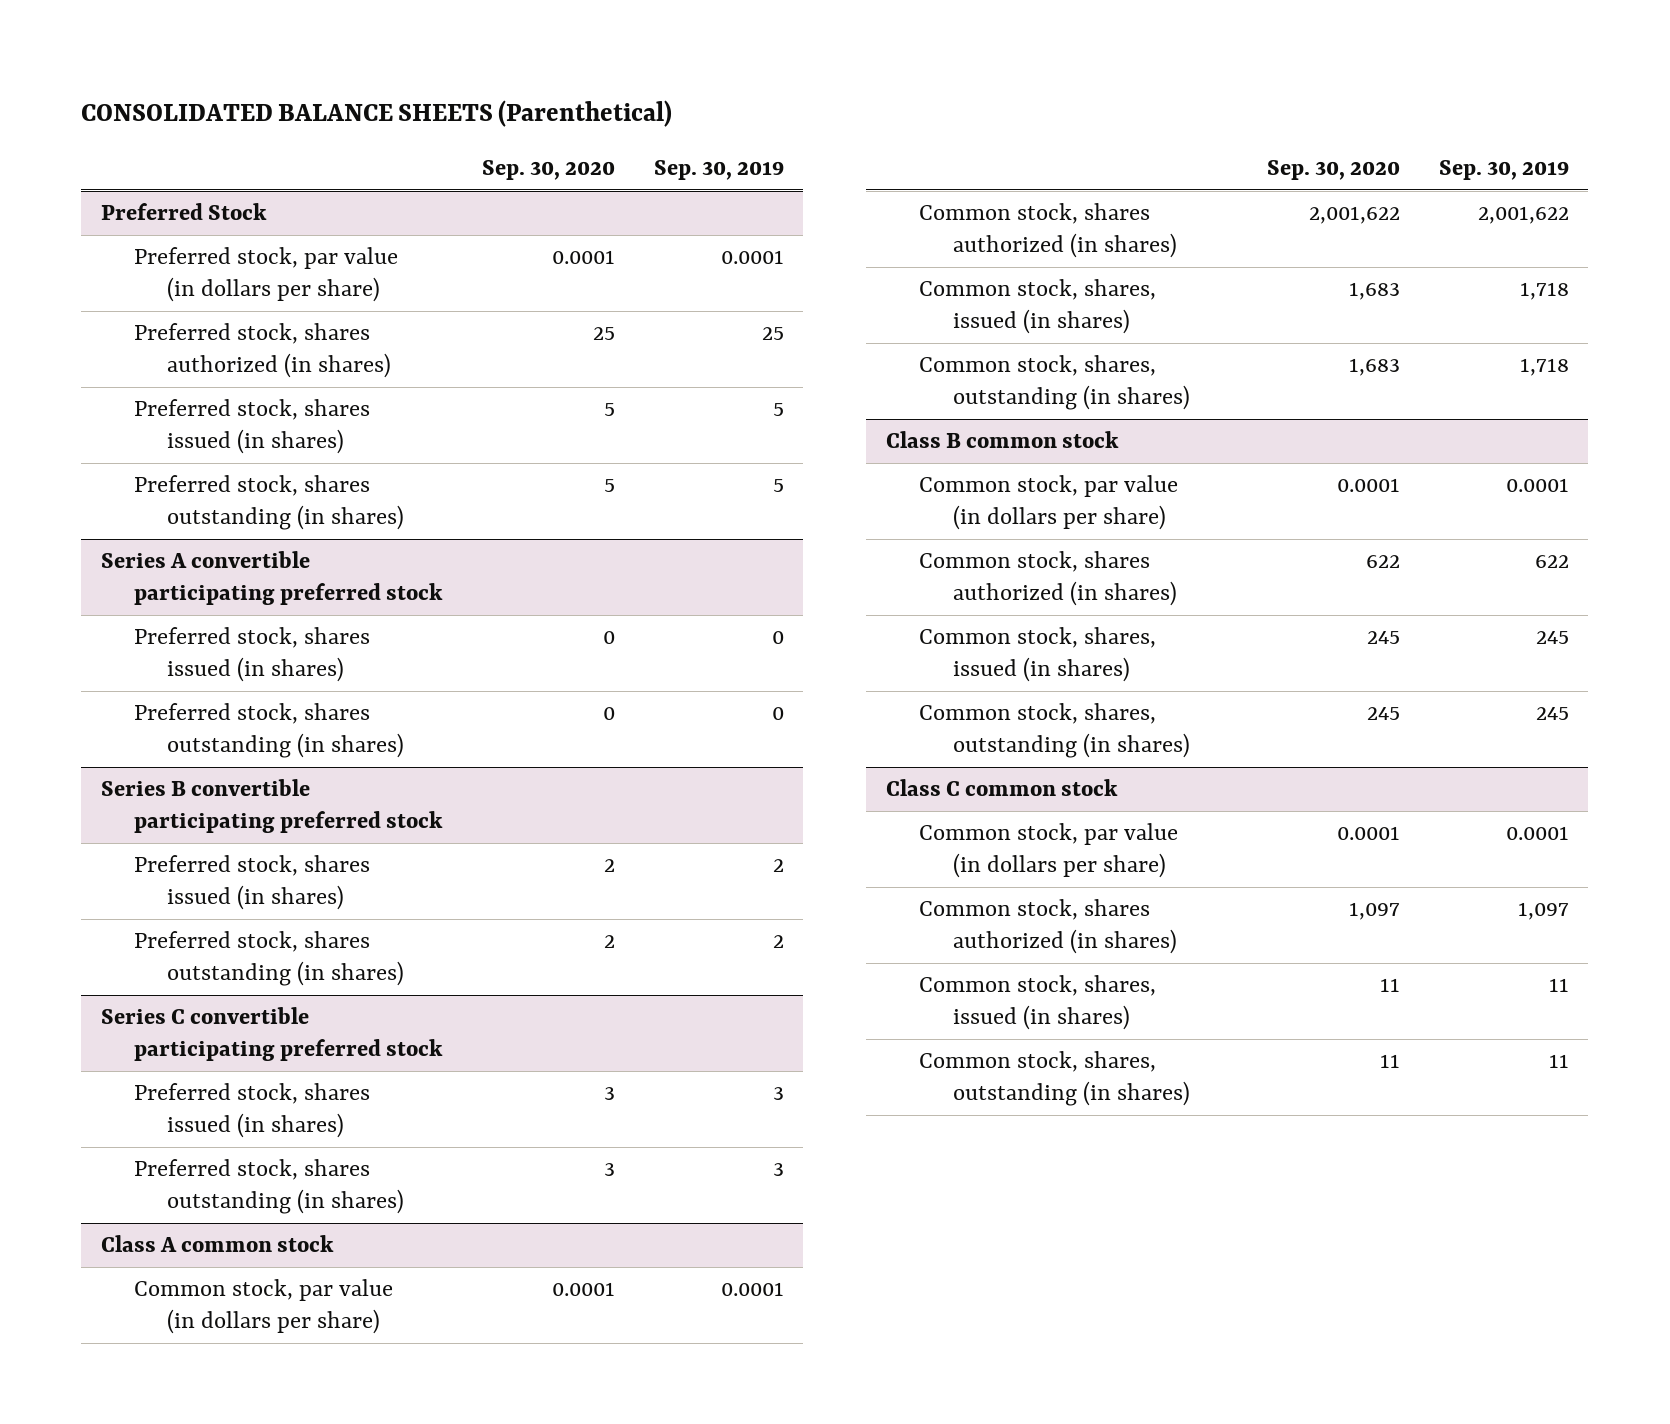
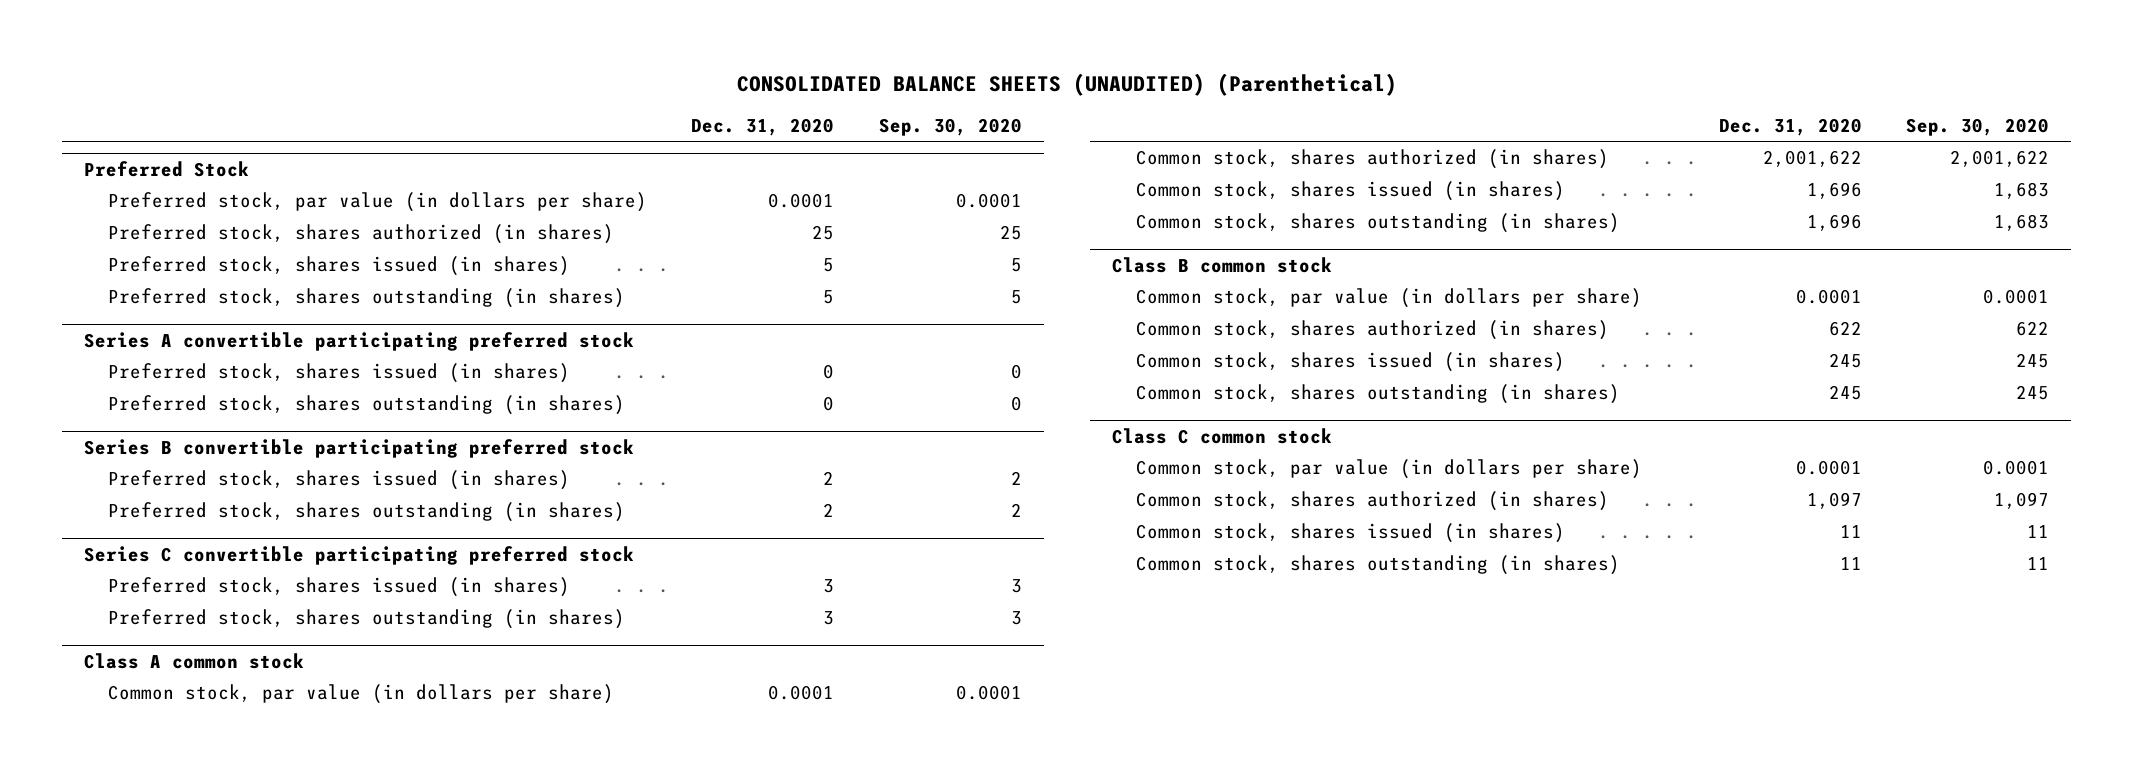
- CONSOLIDATED BALANCE SHEETS (Parenthetical)
+ CONSOLIDATED BALANCE SHEETS (UNAUDITED) (Parenthetical)
- | Sep. 30, 2020 | Sep. 30, 2019
+ | Dec. 31, 2020 | Sep. 30, 2020
@ Class A common stock
- Common stock, shares, issued (in shares) | 1,683 | 1,718
- Common stock, shares, outstanding (in shares) | 1,683 | 1,718
+ Common stock, shares issued (in shares) | 1,696 | 1,683
+ Common stock, shares outstanding (in shares) | 1,696 | 1,683
@ Class B common stock
- Common stock, shares, issued (in shares) | 245 | 245
- Common stock, shares, outstanding (in shares) | 245 | 245
+ Common stock, shares issued (in shares) | 245 | 245
+ Common stock, shares outstanding (in shares) | 245 | 245
@ Class C common stock
- Common stock, shares, issued (in shares) | 11 | 11
- Common stock, shares, outstanding (in shares) | 11 | 11
+ Common stock, shares issued (in shares) | 11 | 11
+ Common stock, shares outstanding (in shares) | 11 | 11

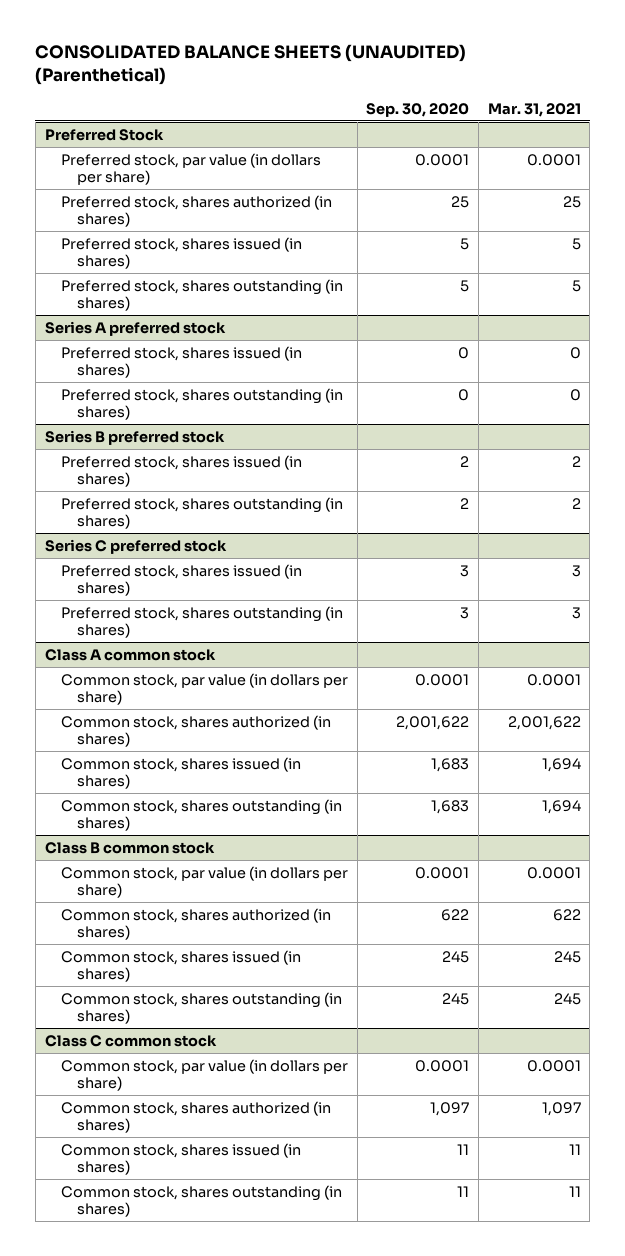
- | Dec. 31, 2020 | Sep. 30, 2020
+ | Sep. 30, 2020 | Mar. 31, 2021
- Series A convertible participating preferred stock
+ Series A preferred stock
- Series B convertible participating preferred stock
+ Series B preferred stock
- Series C convertible participating preferred stock
+ Series C preferred stock

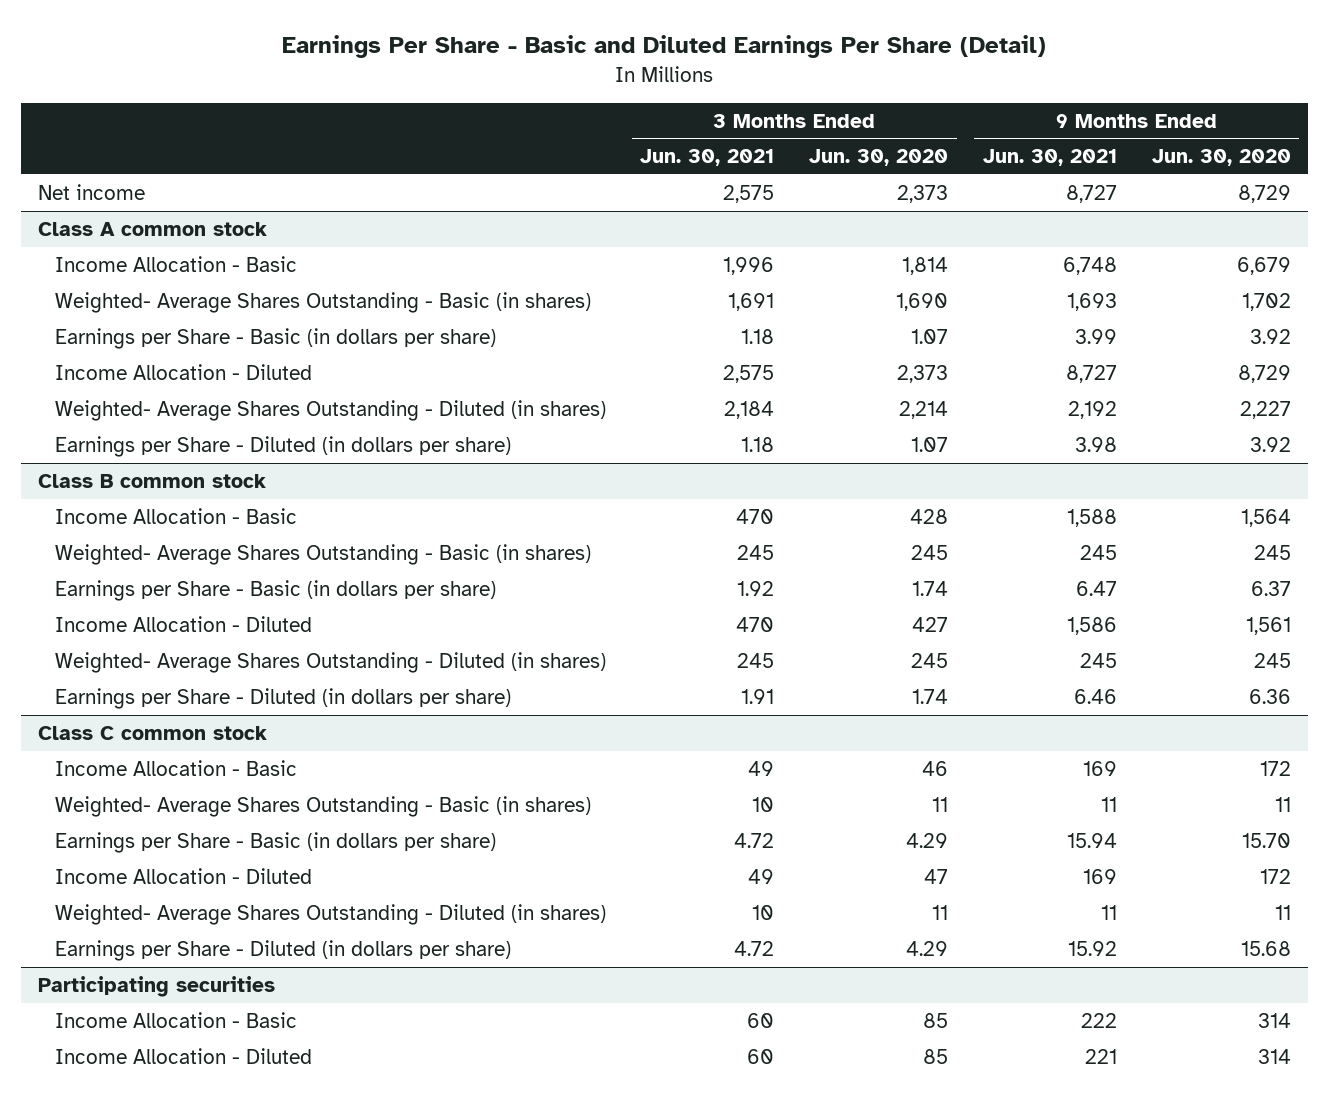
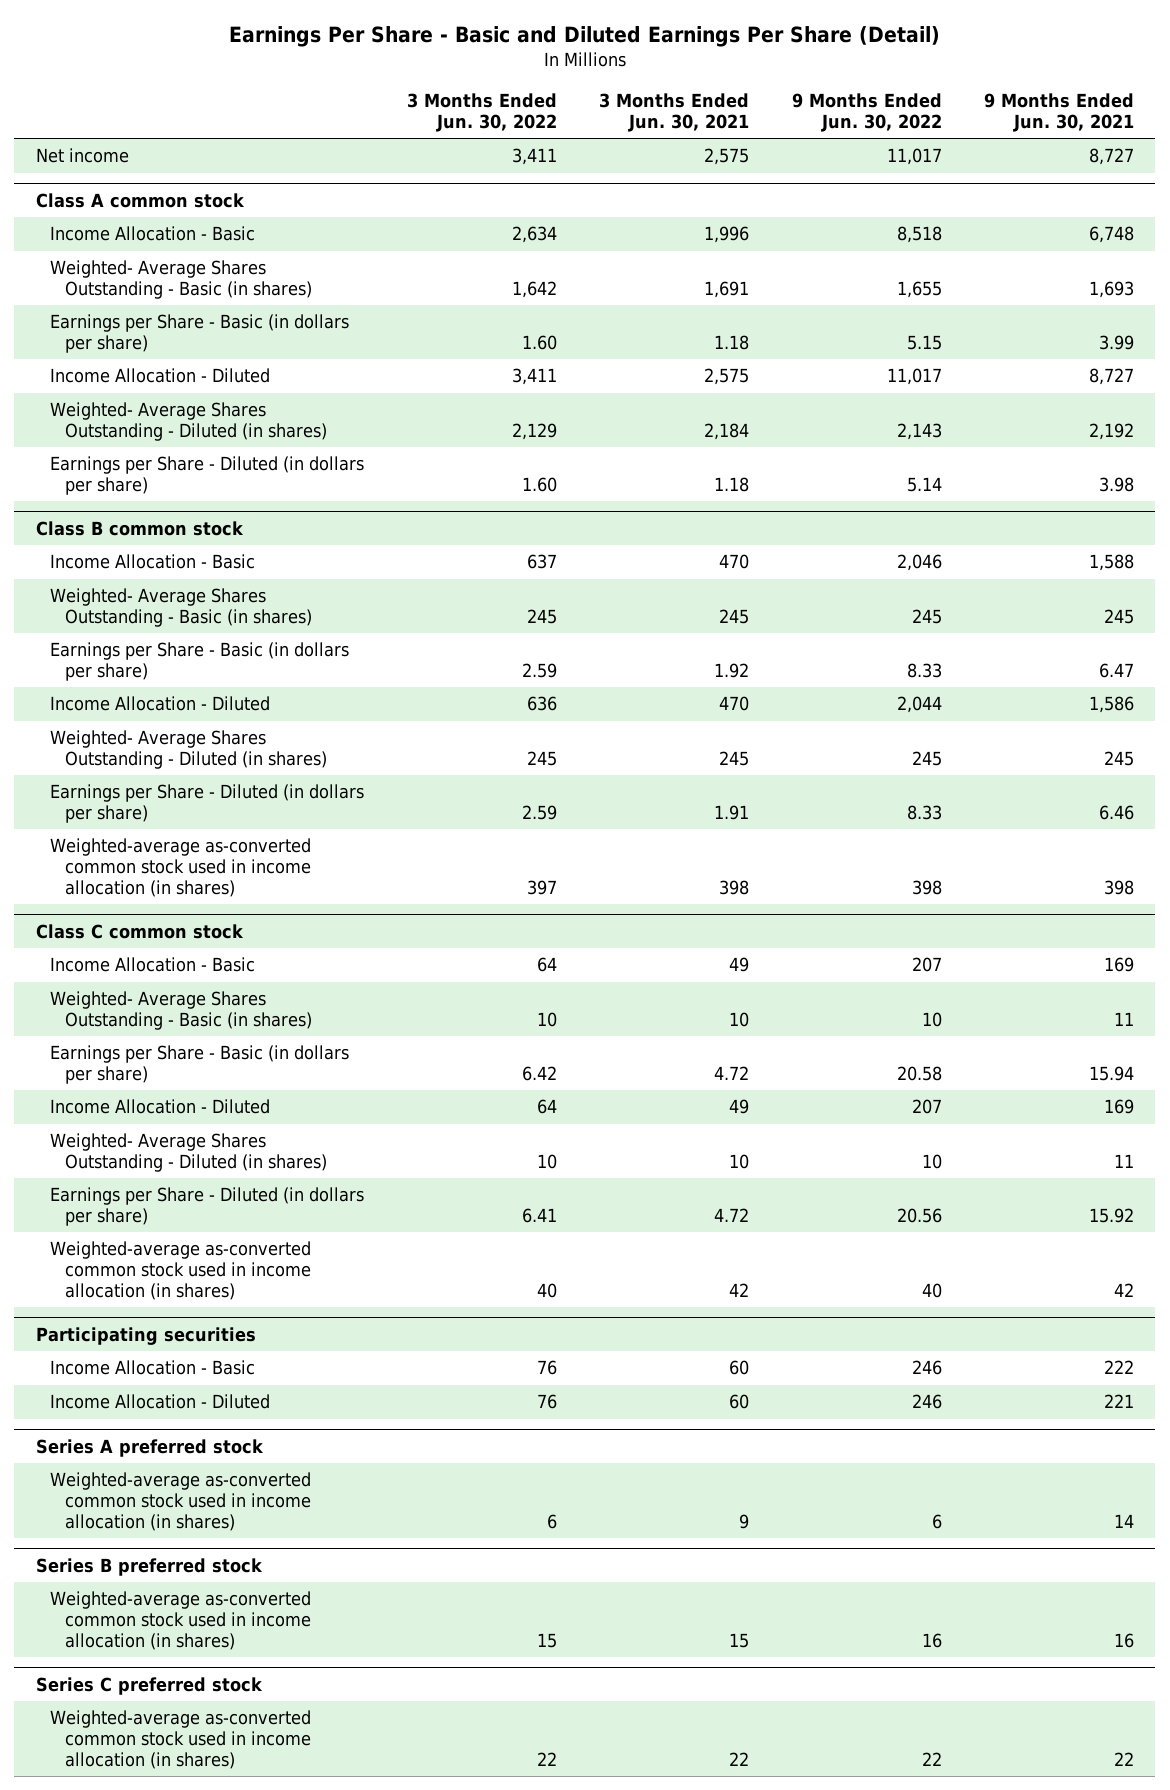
- | 3 Months Ended Jun. 30, 2021 | 3 Months Ended Jun. 30, 2020 | 9 Months Ended Jun. 30, 2021 | 9 Months Ended Jun. 30, 2020
+ | 3 Months Ended Jun. 30, 2022 | 3 Months Ended Jun. 30, 2021 | 9 Months Ended Jun. 30, 2022 | 9 Months Ended Jun. 30, 2021
@ Class B common stock
+ Weighted-average as-converted common stock used in income allocation (in shares) | 397 | 398 | 398 | 398
@ Class C common stock
+ Weighted-average as-converted common stock used in income allocation (in shares) | 40 | 42 | 40 | 42
+ Series A preferred stock
+ Weighted-average as-converted common stock used in income allocation (in shares) | 6 | 9 | 6 | 14
+ Series B preferred stock
+ Weighted-average as-converted common stock used in income allocation (in shares) | 15 | 15 | 16 | 16
+ Series C preferred stock
+ Weighted-average as-converted common stock used in income allocation (in shares) | 22 | 22 | 22 | 22

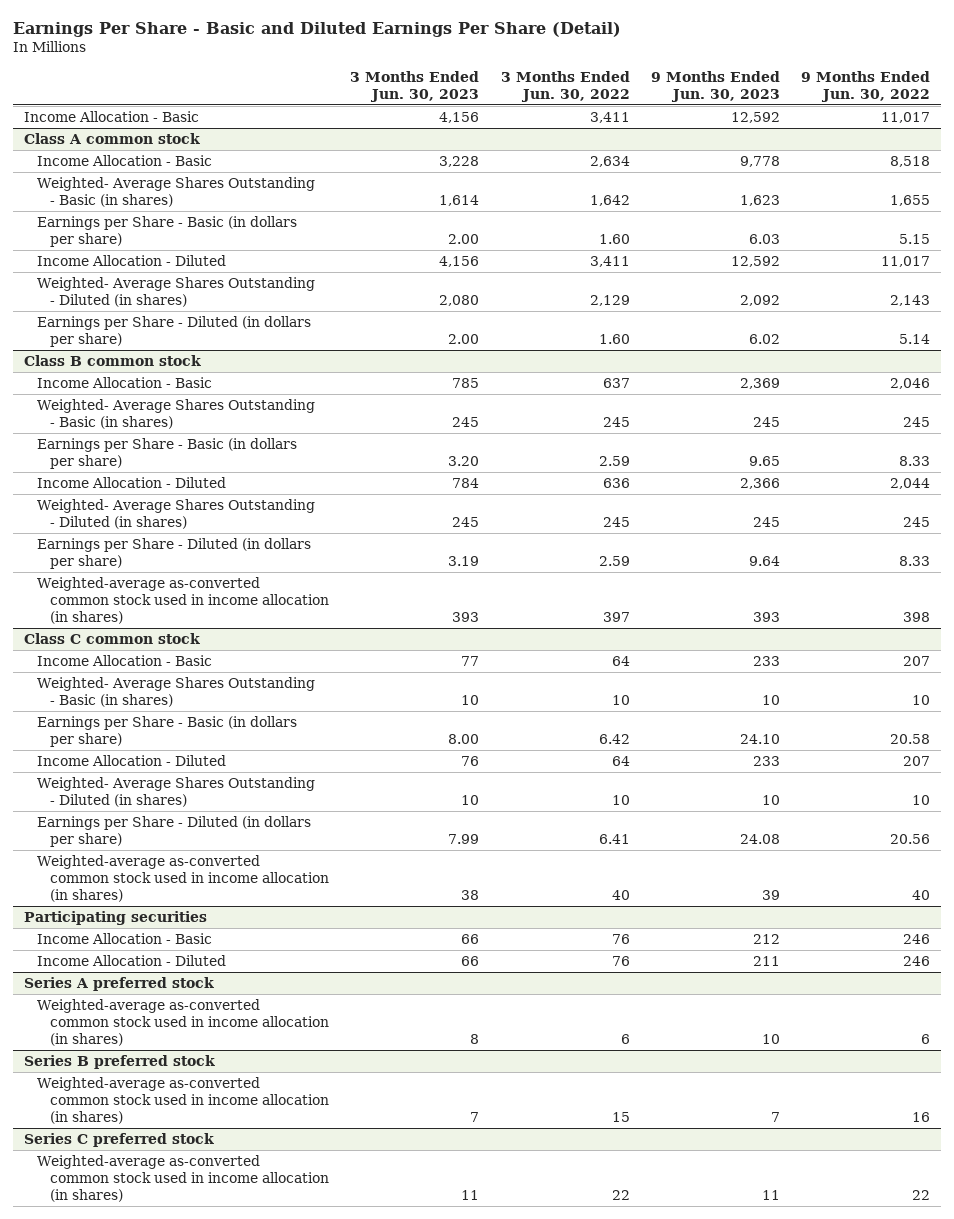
- | 3 Months Ended Jun. 30, 2022 | 3 Months Ended Jun. 30, 2021 | 9 Months Ended Jun. 30, 2022 | 9 Months Ended Jun. 30, 2021
+ | 3 Months Ended Jun. 30, 2023 | 3 Months Ended Jun. 30, 2022 | 9 Months Ended Jun. 30, 2023 | 9 Months Ended Jun. 30, 2022
- Net income | 3,411 | 2,575 | 11,017 | 8,727
+ Income Allocation - Basic | 4,156 | 3,411 | 12,592 | 11,017

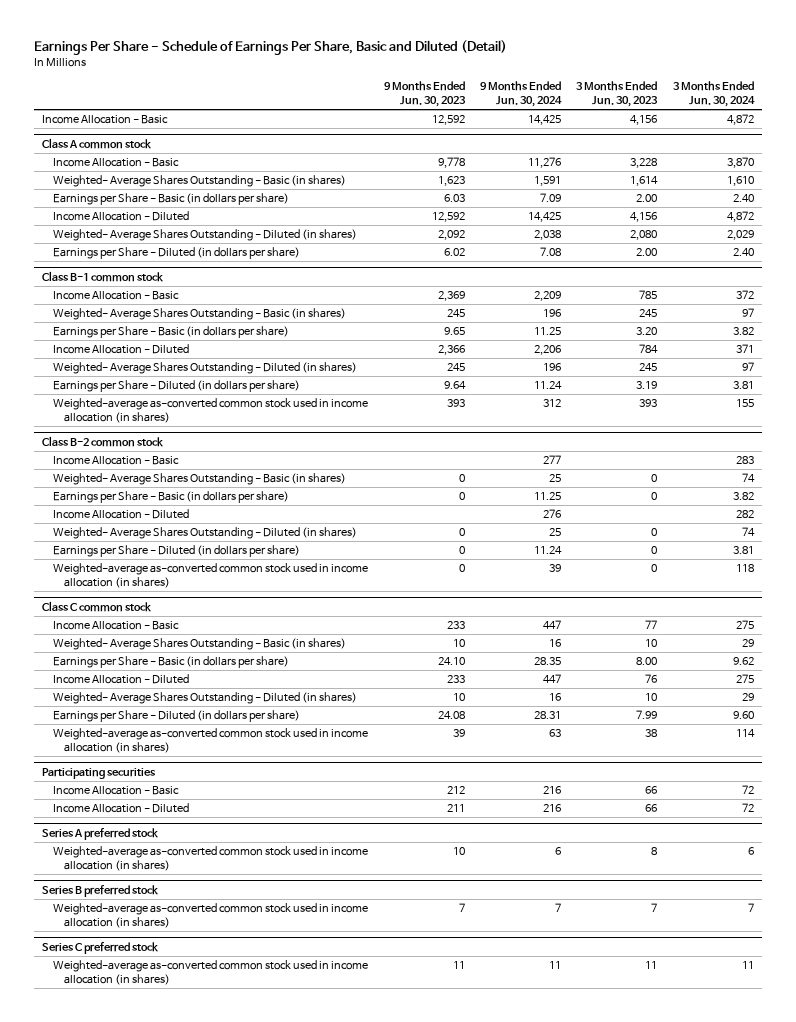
- Earnings Per Share - Basic and Diluted Earnings Per Share (Detail)
+ Earnings Per Share - Schedule of Earnings Per Share, Basic and Diluted (Detail)
- | 3 Months Ended Jun. 30, 2023 | 3 Months Ended Jun. 30, 2022 | 9 Months Ended Jun. 30, 2023 | 9 Months Ended Jun. 30, 2022
+ | 9 Months Ended Jun. 30, 2023 | 9 Months Ended Jun. 30, 2024 | 3 Months Ended Jun. 30, 2023 | 3 Months Ended Jun. 30, 2024
- Class B common stock
+ Class B-1 common stock
+ Class B-2 common stock
+ Income Allocation - Basic | | 277 | | 283
+ Weighted- Average Shares Outstanding - Basic (in shares) | 0 | 25 | 0 | 74
+ Earnings per Share - Basic (in dollars per share) | 0 | 11.25 | 0 | 3.82
+ Income Allocation - Diluted | | 276 | | 282
+ Weighted- Average Shares Outstanding - Diluted (in shares) | 0 | 25 | 0 | 74
+ Earnings per Share - Diluted (in dollars per share) | 0 | 11.24 | 0 | 3.81
+ Weighted-average as-converted common stock used in income allocation (in shares) | 0 | 39 | 0 | 118

